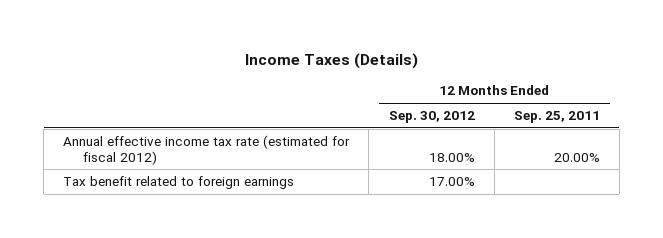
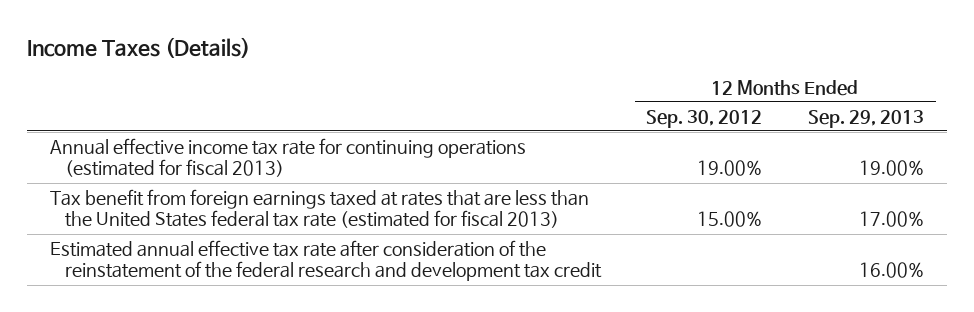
- | 12 Months Ended Sep. 30, 2012 | 12 Months Ended Sep. 25, 2011
+ | 12 Months Ended Sep. 30, 2012 | 12 Months Ended Sep. 29, 2013
- Annual effective income tax rate (estimated for fiscal 2012) | 18.00% | 20.00%
- Tax benefit related to foreign earnings | 17.00% |
+ Annual effective income tax rate for continuing operations (estimated for fiscal 2013) | 19.00% | 19.00%
+ Tax benefit from foreign earnings taxed at rates that are less than the United States federal tax rate (estimated for fiscal 2013) | 15.00% | 17.00%
+ Estimated annual effective tax rate after consideration of the reinstatement of the federal research and development tax credit | | 16.00%

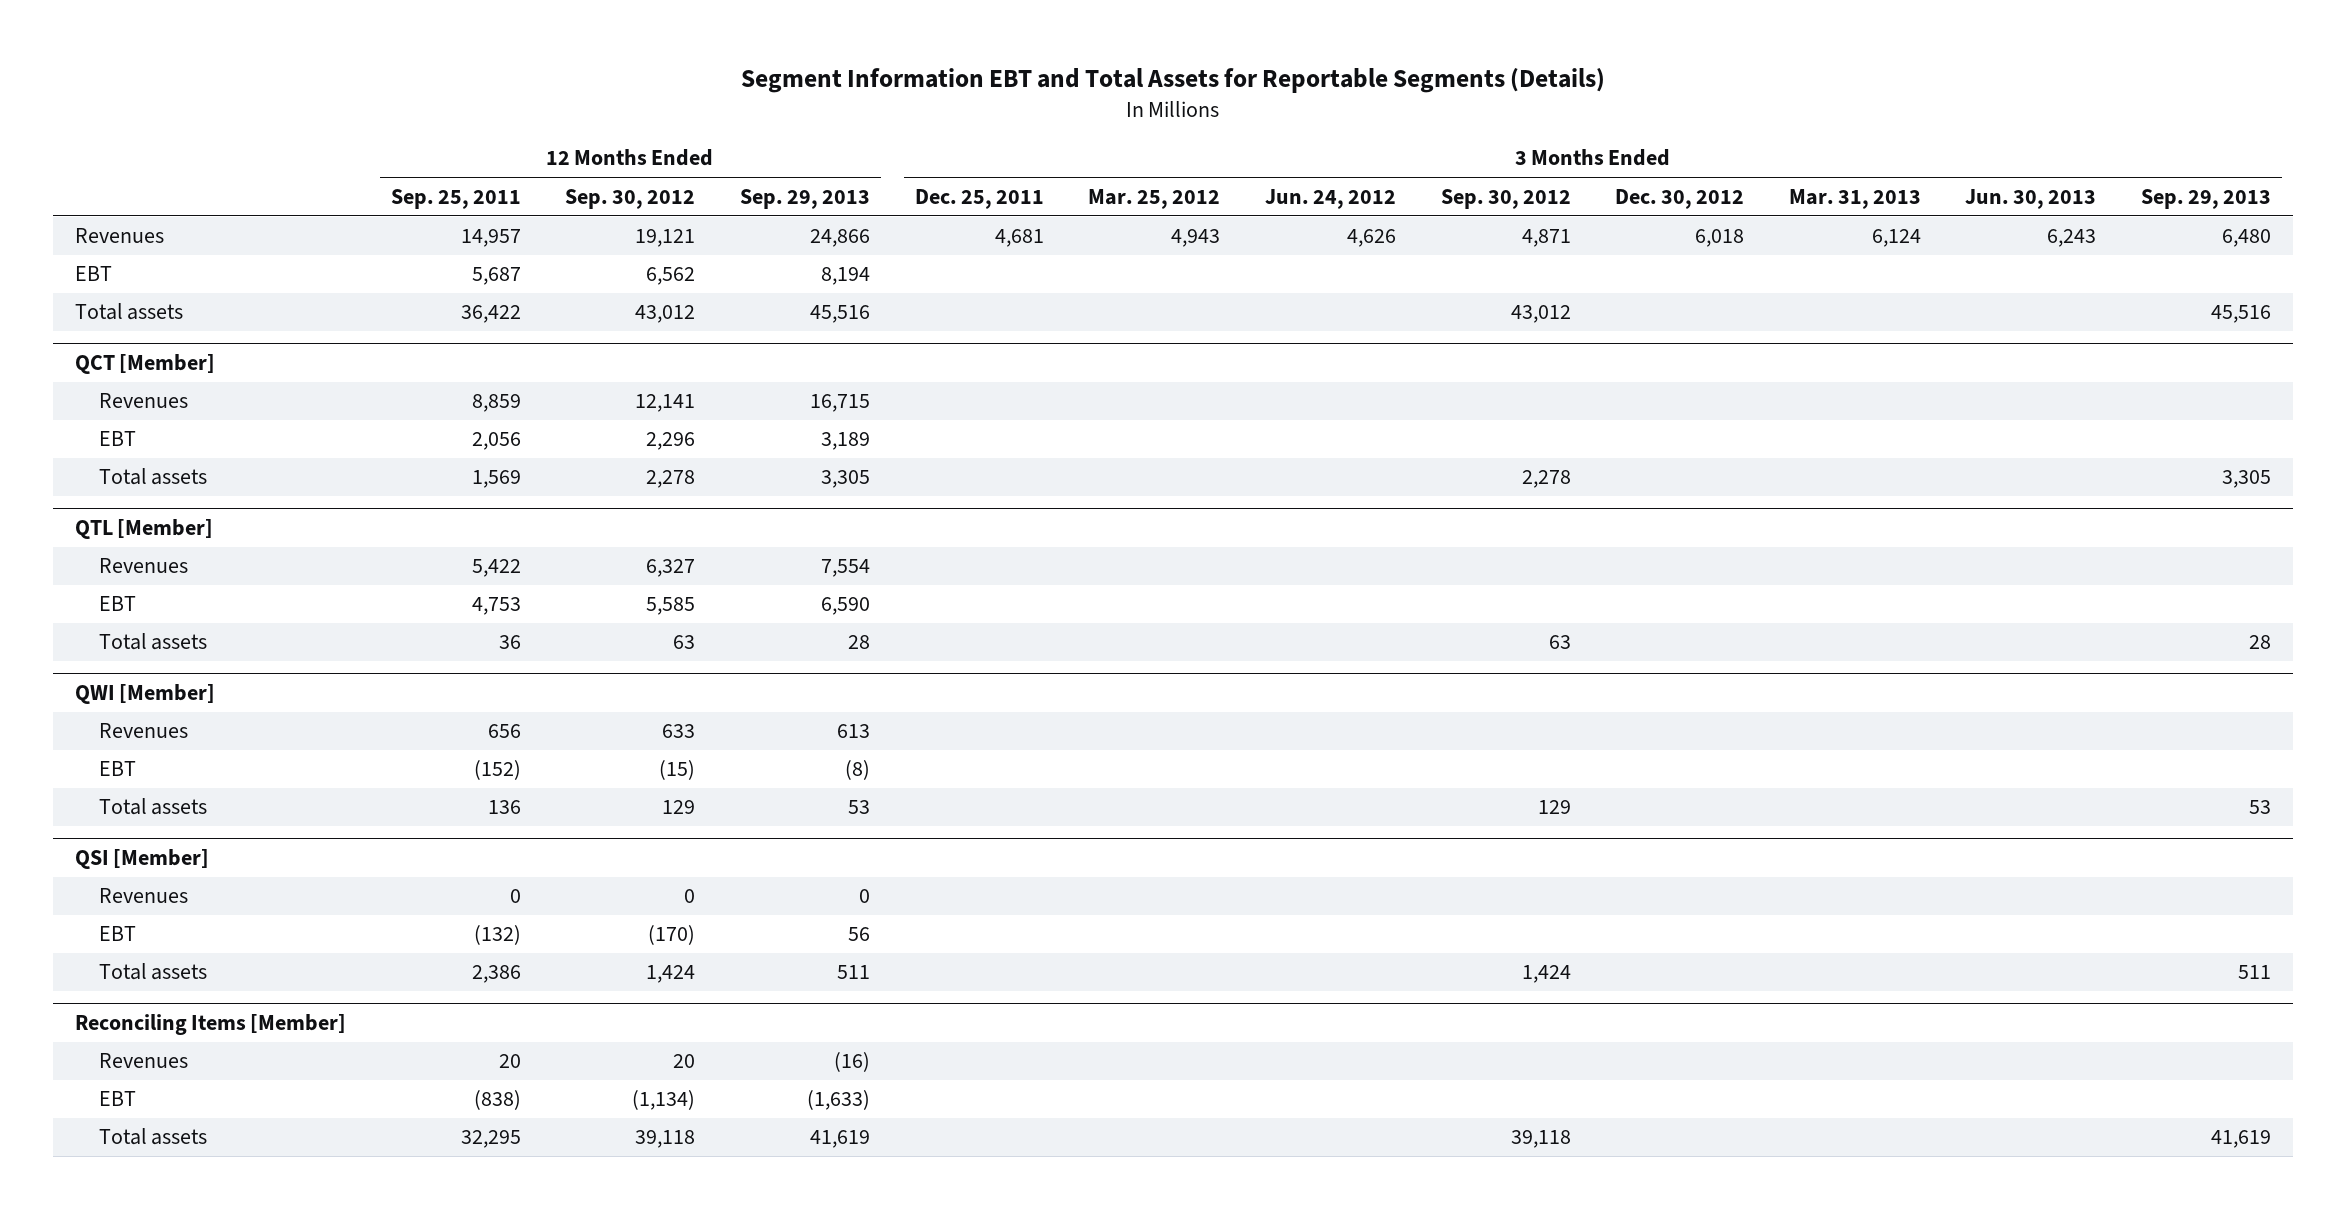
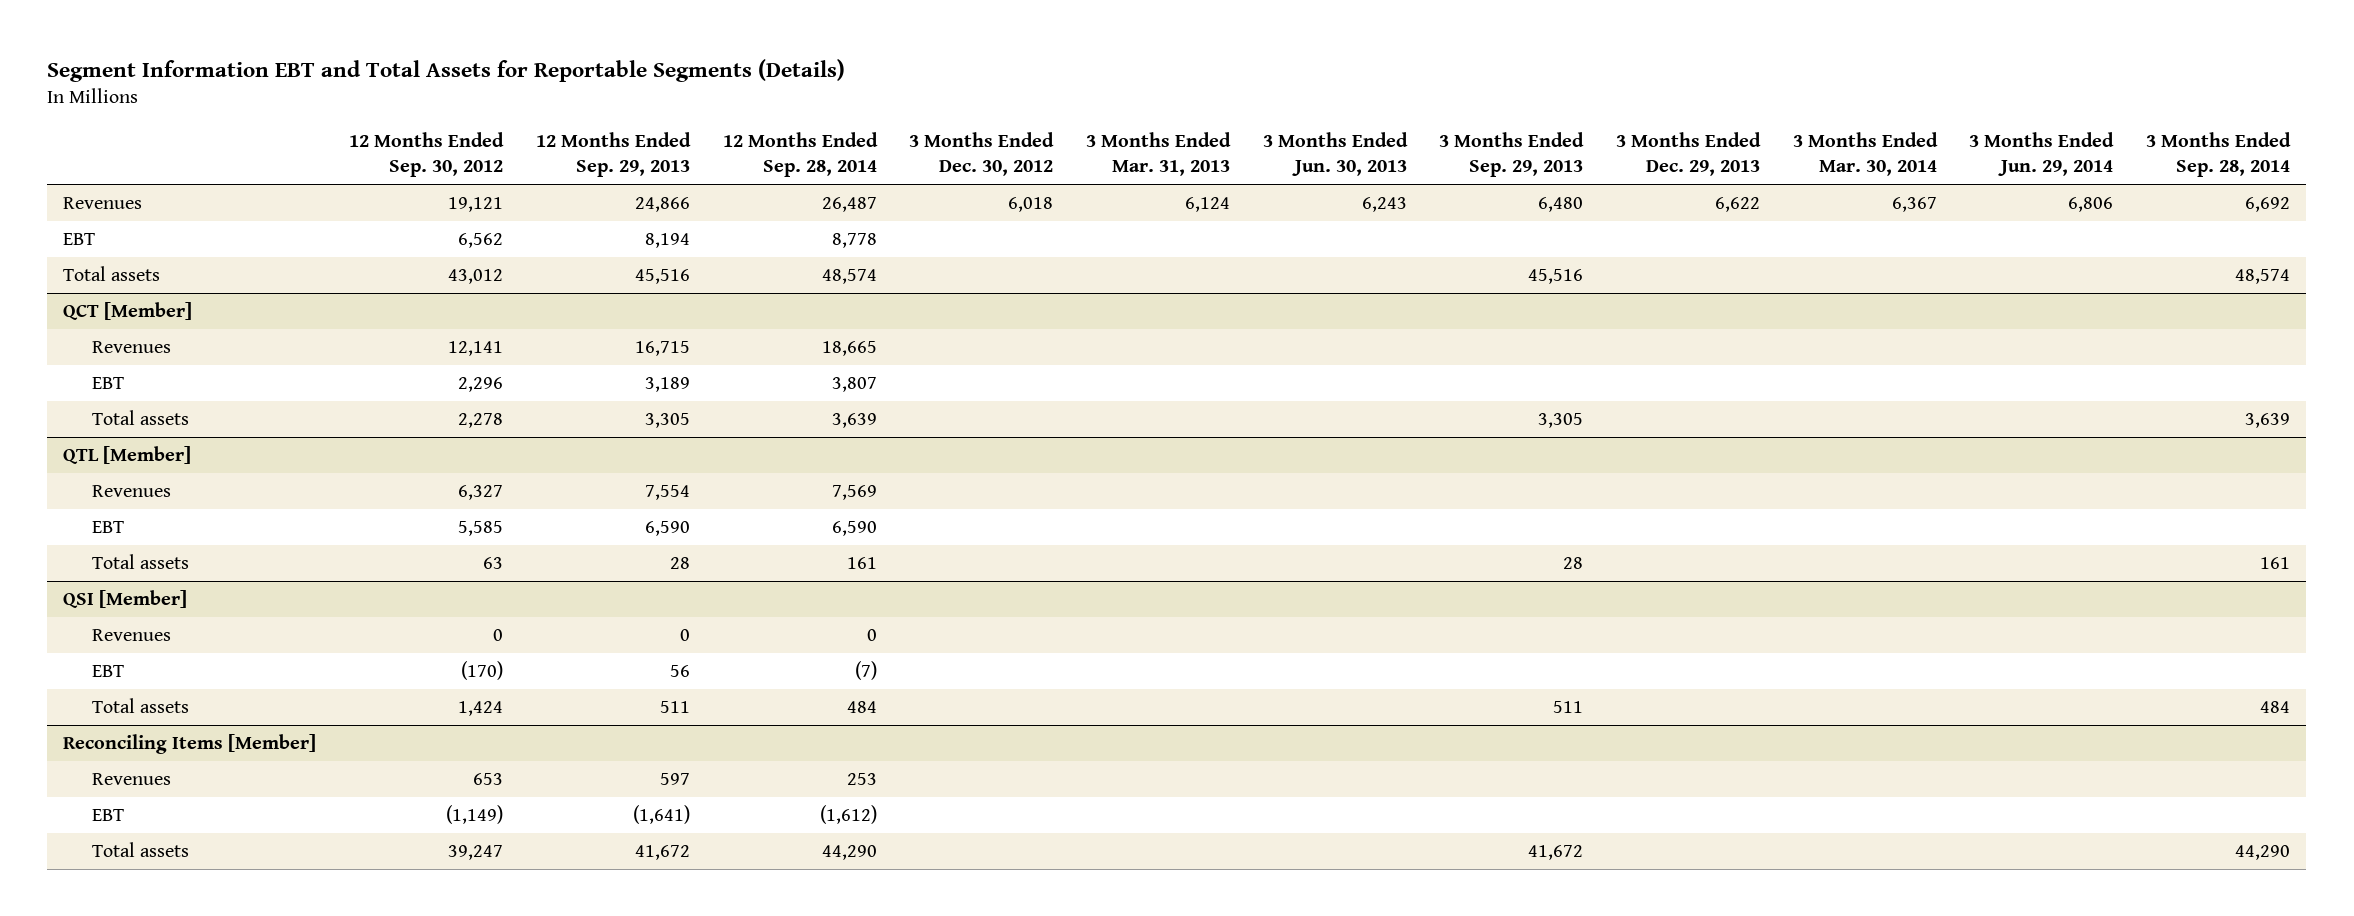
- | 12 Months Ended Sep. 25, 2011 | 12 Months Ended Sep. 30, 2012 | 12 Months Ended Sep. 29, 2013 | 3 Months Ended Dec. 25, 2011 | 3 Months Ended Mar. 25, 2012 | 3 Months Ended Jun. 24, 2012 | 3 Months Ended Sep. 30, 2012 | 3 Months Ended Dec. 30, 2012 | 3 Months Ended Mar. 31, 2013 | 3 Months Ended Jun. 30, 2013 | 3 Months Ended Sep. 29, 2013
+ | 12 Months Ended Sep. 30, 2012 | 12 Months Ended Sep. 29, 2013 | 12 Months Ended Sep. 28, 2014 | 3 Months Ended Dec. 30, 2012 | 3 Months Ended Mar. 31, 2013 | 3 Months Ended Jun. 30, 2013 | 3 Months Ended Sep. 29, 2013 | 3 Months Ended Dec. 29, 2013 | 3 Months Ended Mar. 30, 2014 | 3 Months Ended Jun. 29, 2014 | 3 Months Ended Sep. 28, 2014
- QWI [Member]
- Revenues | 656 | 633 | 613 | | | | | | | |
- EBT | (152) | (15) | (8) | | | | | | | |
- Total assets | 136 | 129 | 53 | | | | 129 | | | | 53
@ Reconciling Items [Member]
- Revenues | 20 | 20 | (16) | | | | | | | |
- EBT | (838) | (1,134) | (1,633) | | | | | | | |
- Total assets | 32,295 | 39,118 | 41,619 | | | | 39,118 | | | | 41,619
+ Revenues | 653 | 597 | 253 | | | | | | | |
+ EBT | (1,149) | (1,641) | (1,612) | | | | | | | |
+ Total assets | 39,247 | 41,672 | 44,290 | | | | 41,672 | | | | 44,290

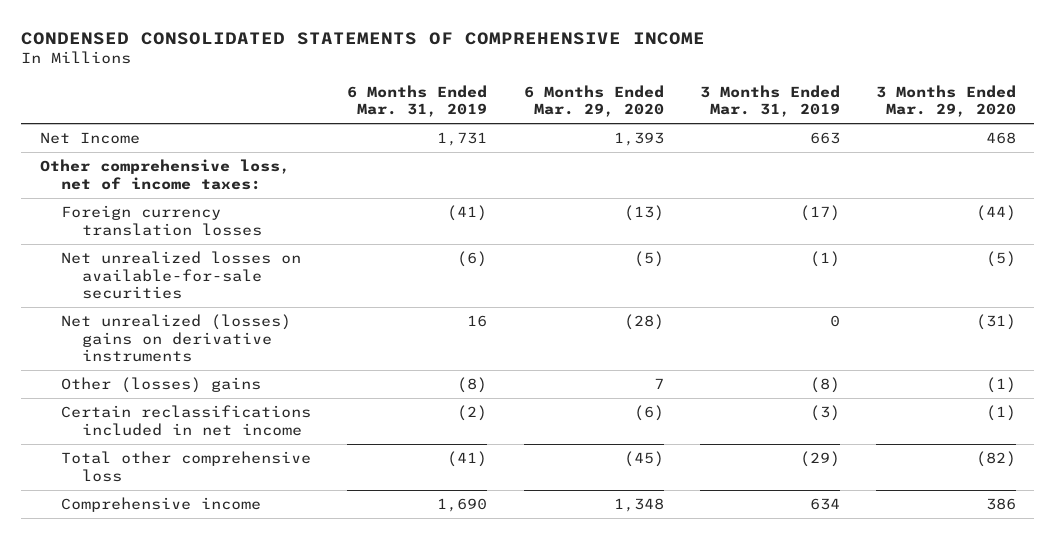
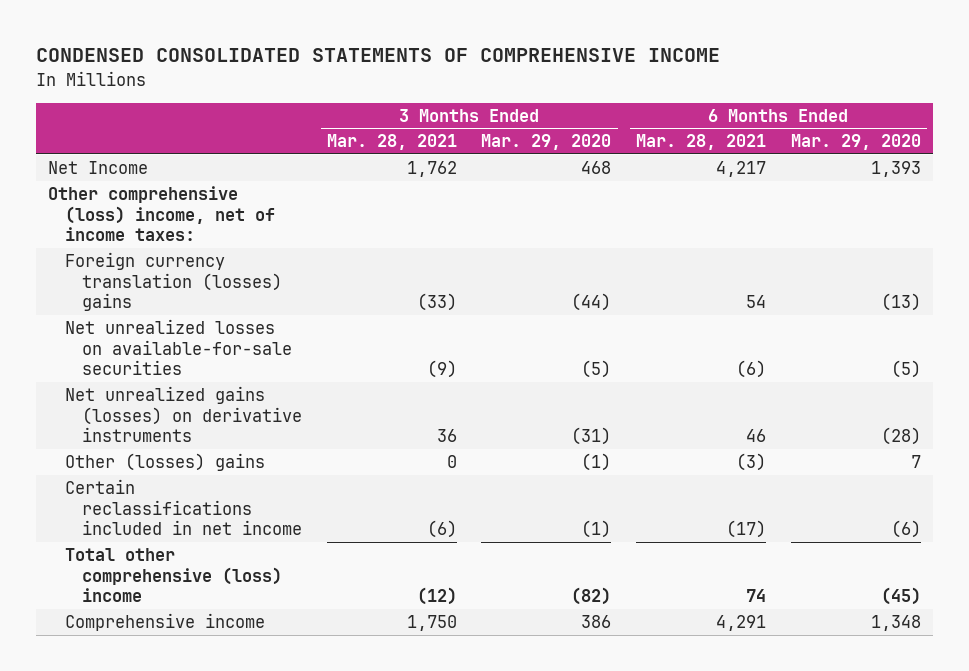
- | 6 Months Ended Mar. 31, 2019 | 6 Months Ended Mar. 29, 2020 | 3 Months Ended Mar. 31, 2019 | 3 Months Ended Mar. 29, 2020
+ | 3 Months Ended Mar. 28, 2021 | 3 Months Ended Mar. 29, 2020 | 6 Months Ended Mar. 28, 2021 | 6 Months Ended Mar. 29, 2020
- Other comprehensive loss, net of income taxes:
- Foreign currency translation losses | (41) | (13) | (17) | (44)
+ Other comprehensive (loss) income, net of income taxes:
+ Foreign currency translation (losses) gains | (33) | (44) | 54 | (13)
- Net unrealized (losses) gains on derivative instruments | 16 | (28) | 0 | (31)
+ Net unrealized gains (losses) on derivative instruments | 36 | (31) | 46 | (28)
- Total other comprehensive loss | (41) | (45) | (29) | (82)
+ Total other comprehensive (loss) income | (12) | (82) | 74 | (45)

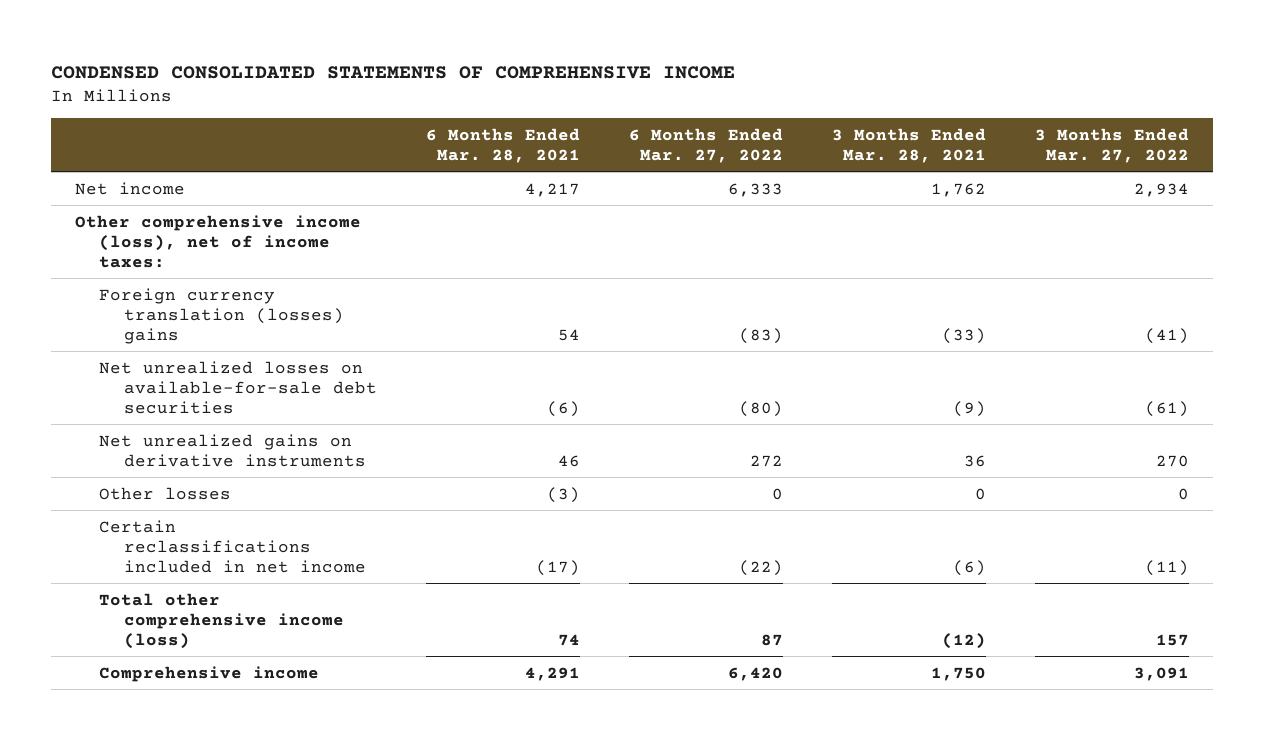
- | 3 Months Ended Mar. 28, 2021 | 3 Months Ended Mar. 29, 2020 | 6 Months Ended Mar. 28, 2021 | 6 Months Ended Mar. 29, 2020
+ | 6 Months Ended Mar. 28, 2021 | 6 Months Ended Mar. 27, 2022 | 3 Months Ended Mar. 28, 2021 | 3 Months Ended Mar. 27, 2022
- Net Income | 1,762 | 468 | 4,217 | 1,393
- Other comprehensive (loss) income, net of income taxes:
+ Net income | 4,217 | 6,333 | 1,762 | 2,934
+ Other comprehensive income (loss), net of income taxes:
- Net unrealized losses on available-for-sale securities | (9) | (5) | (6) | (5)
- Net unrealized gains (losses) on derivative instruments | 36 | (31) | 46 | (28)
- Other (losses) gains | 0 | (1) | (3) | 7
+ Net unrealized losses on available-for-sale debt securities | (6) | (80) | (9) | (61)
+ Net unrealized gains on derivative instruments | 46 | 272 | 36 | 270
+ Other losses | (3) | 0 | 0 | 0
- Total other comprehensive (loss) income | (12) | (82) | 74 | (45)
+ Total other comprehensive income (loss) | 74 | 87 | (12) | 157

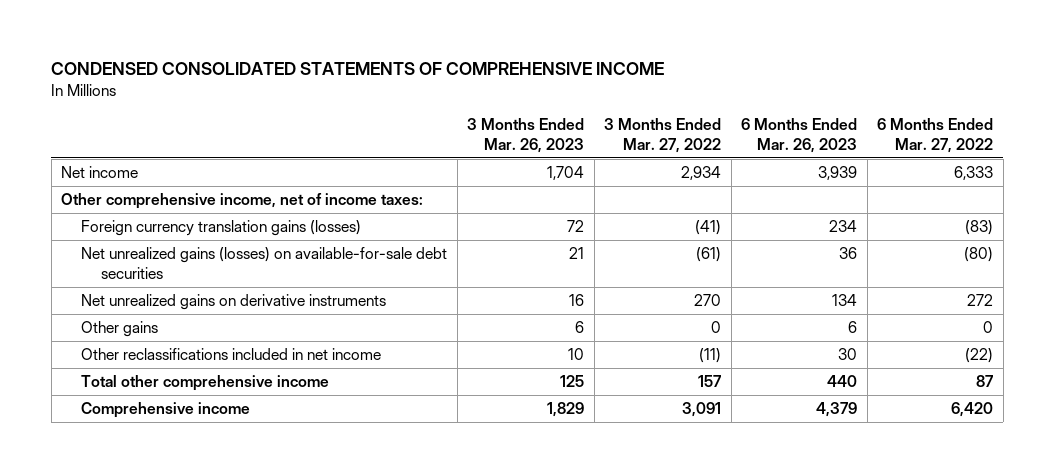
- | 6 Months Ended Mar. 28, 2021 | 6 Months Ended Mar. 27, 2022 | 3 Months Ended Mar. 28, 2021 | 3 Months Ended Mar. 27, 2022
+ | 3 Months Ended Mar. 26, 2023 | 3 Months Ended Mar. 27, 2022 | 6 Months Ended Mar. 26, 2023 | 6 Months Ended Mar. 27, 2022
- Other comprehensive income (loss), net of income taxes:
- Foreign currency translation (losses) gains | 54 | (83) | (33) | (41)
- Net unrealized losses on available-for-sale debt securities | (6) | (80) | (9) | (61)
+ Other comprehensive income, net of income taxes:
+ Foreign currency translation gains (losses) | 72 | (41) | 234 | (83)
+ Net unrealized gains (losses) on available-for-sale debt securities | 21 | (61) | 36 | (80)
- Other losses | (3) | 0 | 0 | 0
- Certain reclassifications included in net income | (17) | (22) | (6) | (11)
- Total other comprehensive income (loss) | 74 | 87 | (12) | 157
+ Other gains | 6 | 0 | 6 | 0
+ Other reclassifications included in net income | 10 | (11) | 30 | (22)
+ Total other comprehensive income | 125 | 157 | 440 | 87

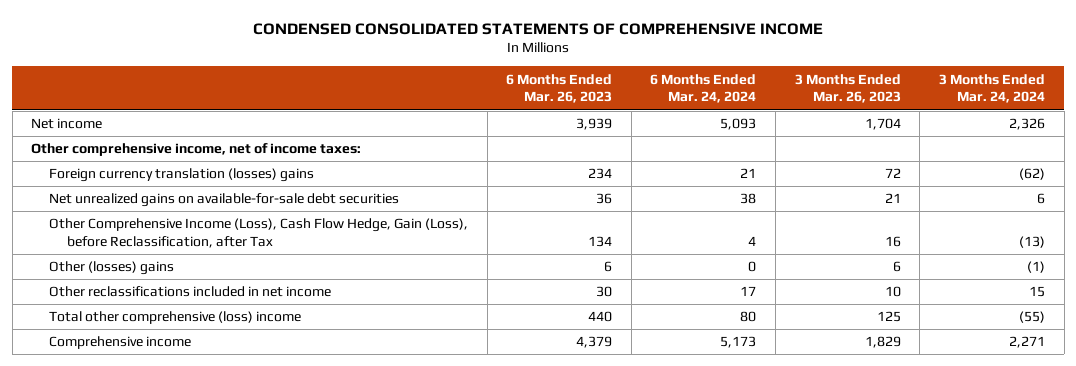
- | 3 Months Ended Mar. 26, 2023 | 3 Months Ended Mar. 27, 2022 | 6 Months Ended Mar. 26, 2023 | 6 Months Ended Mar. 27, 2022
+ | 6 Months Ended Mar. 26, 2023 | 6 Months Ended Mar. 24, 2024 | 3 Months Ended Mar. 26, 2023 | 3 Months Ended Mar. 24, 2024
- Foreign currency translation gains (losses) | 72 | (41) | 234 | (83)
- Net unrealized gains (losses) on available-for-sale debt securities | 21 | (61) | 36 | (80)
- Net unrealized gains on derivative instruments | 16 | 270 | 134 | 272
- Other gains | 6 | 0 | 6 | 0
+ Foreign currency translation (losses) gains | 234 | 21 | 72 | (62)
+ Net unrealized gains on available-for-sale debt securities | 36 | 38 | 21 | 6
+ Other Comprehensive Income (Loss), Cash Flow Hedge, Gain (Loss), before Reclassification, after Tax | 134 | 4 | 16 | (13)
+ Other (losses) gains | 6 | 0 | 6 | (1)
- Total other comprehensive income | 125 | 157 | 440 | 87
+ Total other comprehensive (loss) income | 440 | 80 | 125 | (55)

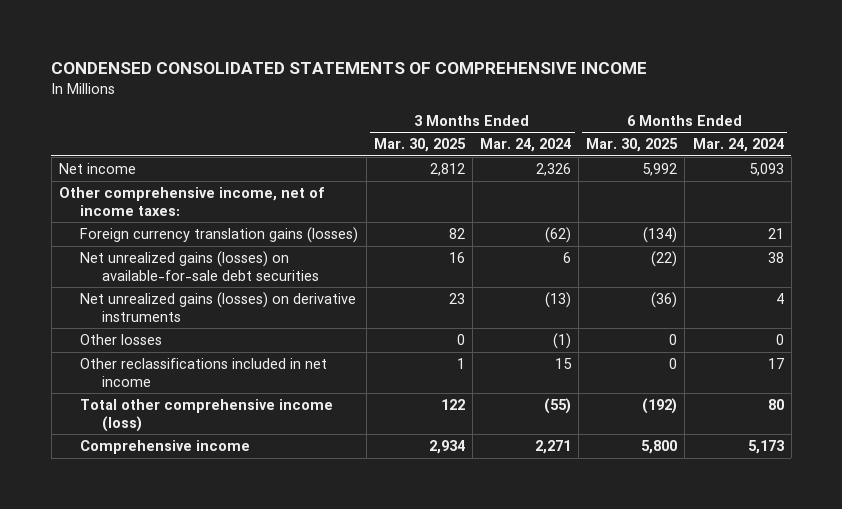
- | 6 Months Ended Mar. 26, 2023 | 6 Months Ended Mar. 24, 2024 | 3 Months Ended Mar. 26, 2023 | 3 Months Ended Mar. 24, 2024
+ | 3 Months Ended Mar. 30, 2025 | 3 Months Ended Mar. 24, 2024 | 6 Months Ended Mar. 30, 2025 | 6 Months Ended Mar. 24, 2024
- Foreign currency translation (losses) gains | 234 | 21 | 72 | (62)
- Net unrealized gains on available-for-sale debt securities | 36 | 38 | 21 | 6
- Other Comprehensive Income (Loss), Cash Flow Hedge, Gain (Loss), before Reclassification, after Tax | 134 | 4 | 16 | (13)
- Other (losses) gains | 6 | 0 | 6 | (1)
+ Foreign currency translation gains (losses) | 82 | (62) | (134) | 21
+ Net unrealized gains (losses) on available-for-sale debt securities | 16 | 6 | (22) | 38
+ Net unrealized gains (losses) on derivative instruments | 23 | (13) | (36) | 4
+ Other losses | 0 | (1) | 0 | 0
- Total other comprehensive (loss) income | 440 | 80 | 125 | (55)
+ Total other comprehensive income (loss) | 122 | (55) | (192) | 80

